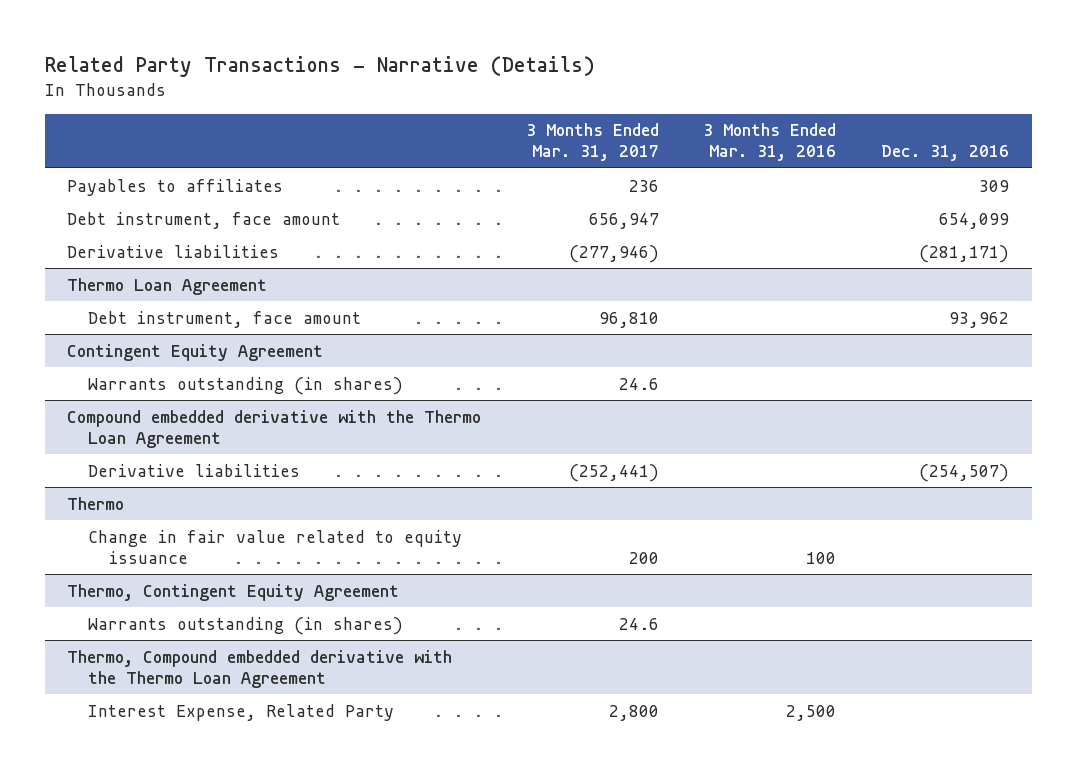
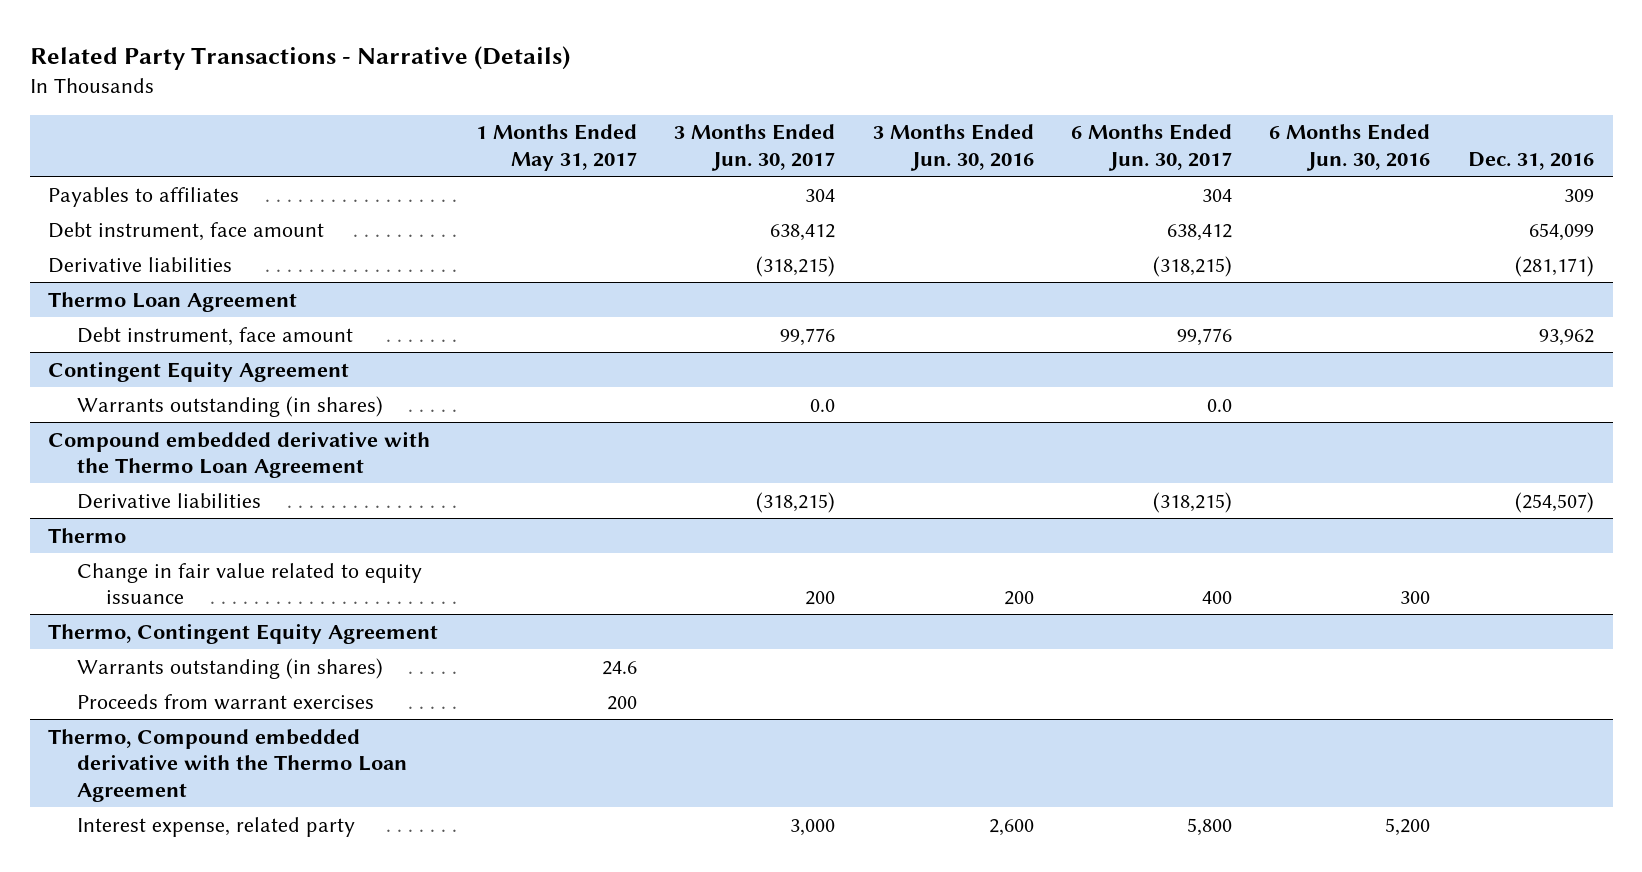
- | 3 Months Ended Mar. 31, 2017 | 3 Months Ended Mar. 31, 2016 | Dec. 31, 2016
+ | 1 Months Ended May 31, 2017 | 3 Months Ended Jun. 30, 2017 | 3 Months Ended Jun. 30, 2016 | 6 Months Ended Jun. 30, 2017 | 6 Months Ended Jun. 30, 2016 | Dec. 31, 2016
@ Thermo, Contingent Equity Agreement
+ Proceeds from warrant exercises | 200 | | | | |
@ Thermo, Compound embedded derivative with the Thermo Loan Agreement
- Interest Expense, Related Party | 2,800 | 2,500 |
+ Interest expense, related party | | 3,000 | 2,600 | 5,800 | 5,200 |

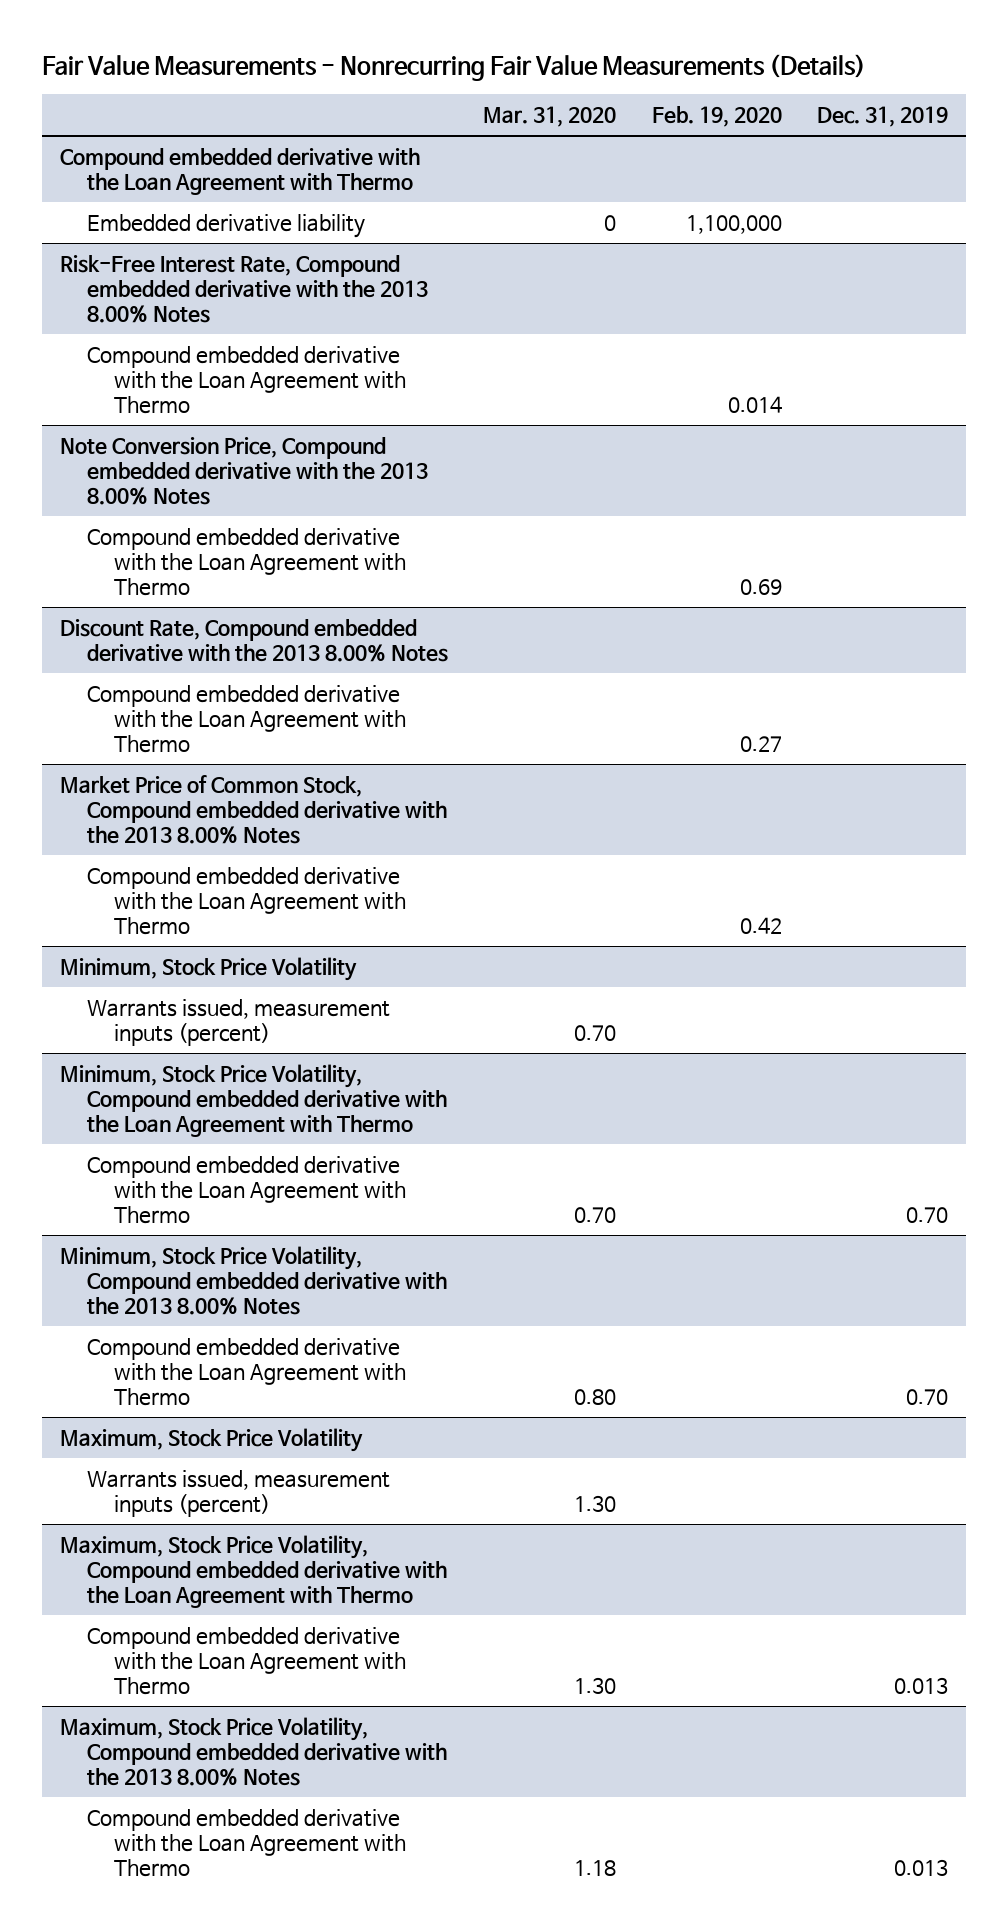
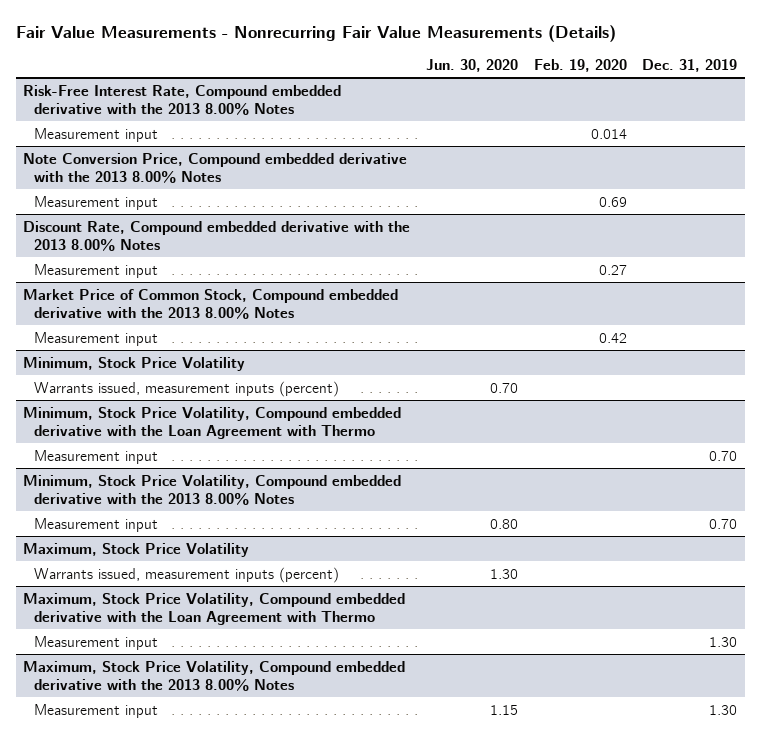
- | Mar. 31, 2020 | Feb. 19, 2020 | Dec. 31, 2019
+ | Jun. 30, 2020 | Feb. 19, 2020 | Dec. 31, 2019
- Compound embedded derivative with the Loan Agreement with Thermo
- Embedded derivative liability | 0 | 1,100,000 |
@ Risk-Free Interest Rate, Compound embedded derivative with the 2013 8.00% Notes
- Compound embedded derivative with the Loan Agreement with Thermo | | 0.014 |
+ Measurement input | | 0.014 |
@ Note Conversion Price, Compound embedded derivative with the 2013 8.00% Notes
- Compound embedded derivative with the Loan Agreement with Thermo | | 0.69 |
+ Measurement input | | 0.69 |
@ Discount Rate, Compound embedded derivative with the 2013 8.00% Notes
- Compound embedded derivative with the Loan Agreement with Thermo | | 0.27 |
+ Measurement input | | 0.27 |
@ Market Price of Common Stock, Compound embedded derivative with the 2013 8.00% Notes
- Compound embedded derivative with the Loan Agreement with Thermo | | 0.42 |
+ Measurement input | | 0.42 |
@ Minimum, Stock Price Volatility, Compound embedded derivative with the Loan Agreement with Thermo
- Compound embedded derivative with the Loan Agreement with Thermo | 0.70 | | 0.70
+ Measurement input | | | 0.70
@ Minimum, Stock Price Volatility, Compound embedded derivative with the 2013 8.00% Notes
- Compound embedded derivative with the Loan Agreement with Thermo | 0.80 | | 0.70
+ Measurement input | 0.80 | | 0.70
@ Maximum, Stock Price Volatility, Compound embedded derivative with the Loan Agreement with Thermo
- Compound embedded derivative with the Loan Agreement with Thermo | 1.30 | | 0.013
+ Measurement input | | | 1.30
@ Maximum, Stock Price Volatility, Compound embedded derivative with the 2013 8.00% Notes
- Compound embedded derivative with the Loan Agreement with Thermo | 1.18 | | 0.013
+ Measurement input | 1.15 | | 1.30

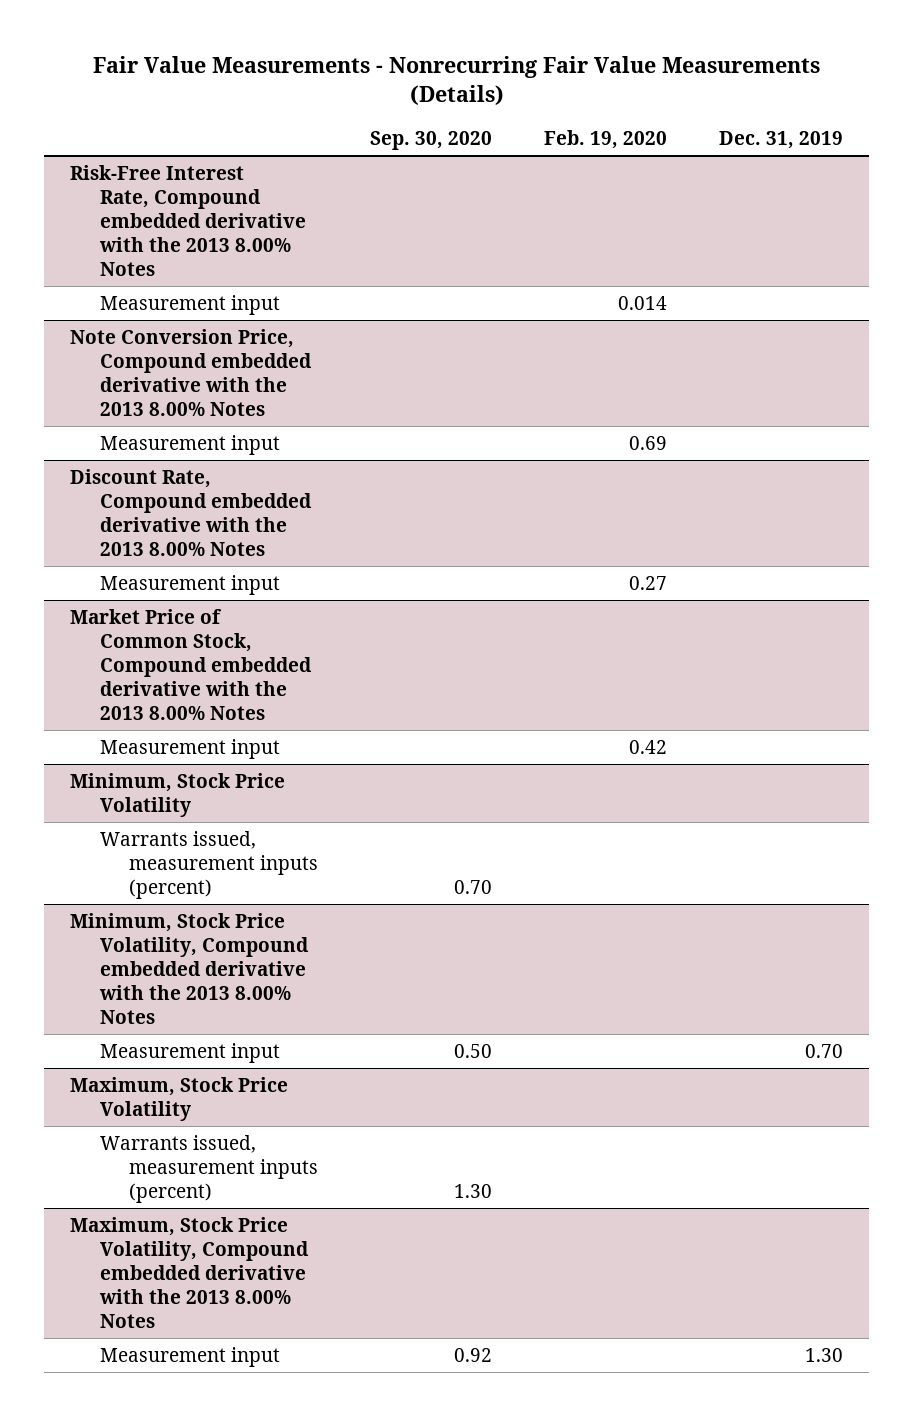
- | Jun. 30, 2020 | Feb. 19, 2020 | Dec. 31, 2019
+ | Sep. 30, 2020 | Feb. 19, 2020 | Dec. 31, 2019
- Minimum, Stock Price Volatility, Compound embedded derivative with the Loan Agreement with Thermo
- Measurement input | | | 0.70
- Maximum, Stock Price Volatility, Compound embedded derivative with the Loan Agreement with Thermo
- Measurement input | | | 1.30

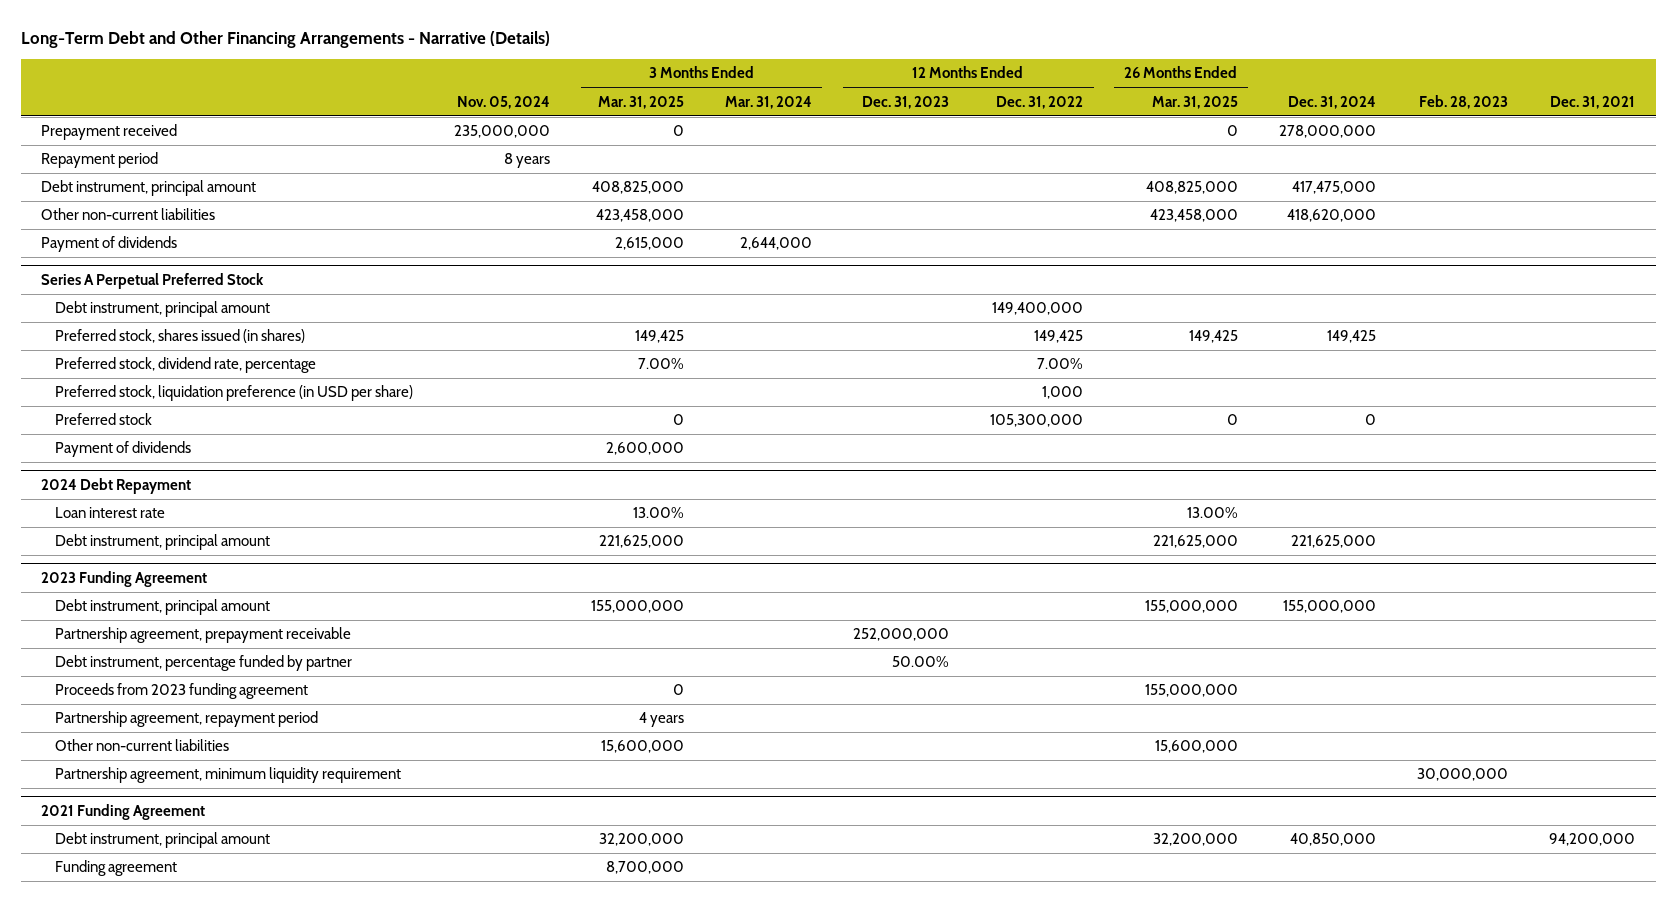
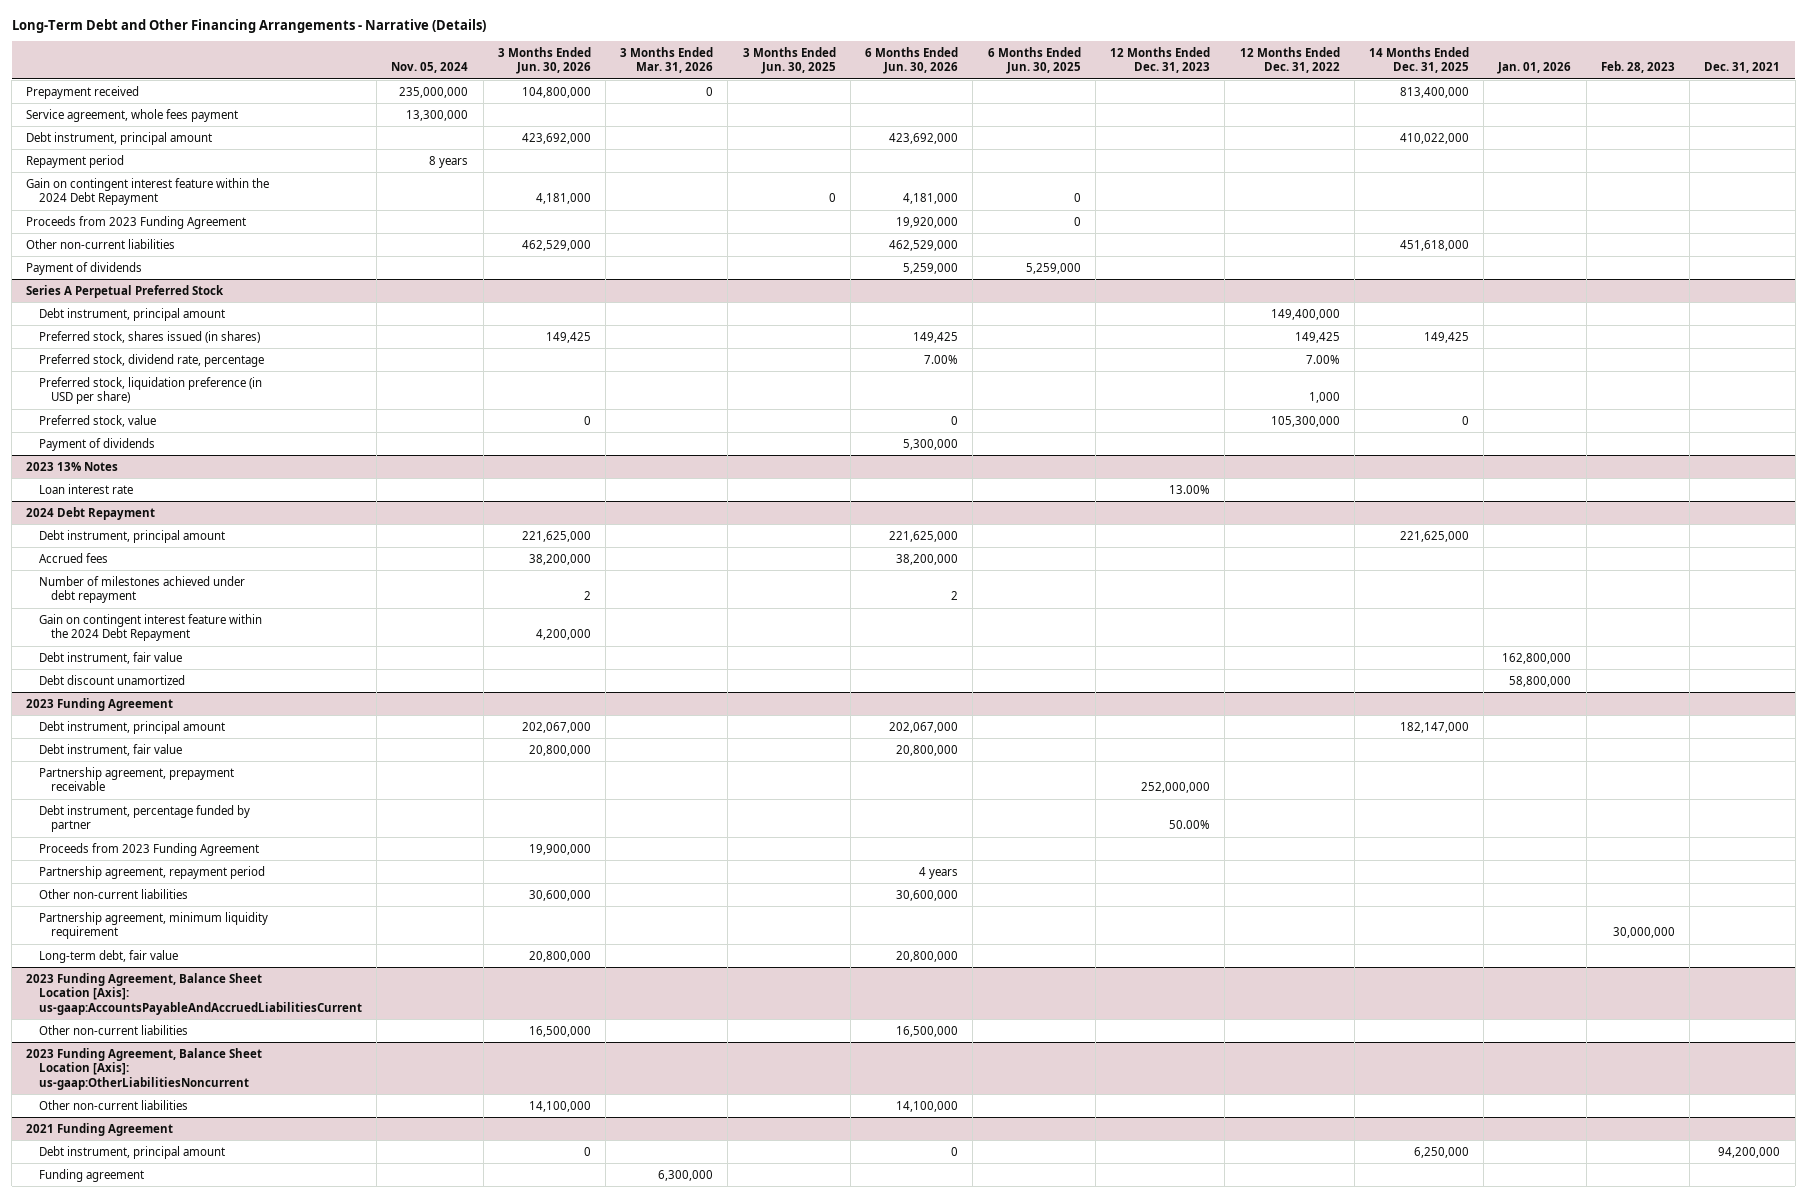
- | Nov. 05, 2024 | 3 Months Ended Mar. 31, 2025 | 3 Months Ended Mar. 31, 2024 | 12 Months Ended Dec. 31, 2023 | 12 Months Ended Dec. 31, 2022 | 26 Months Ended Mar. 31, 2025 | Dec. 31, 2024 | Feb. 28, 2023 | Dec. 31, 2021
+ | Nov. 05, 2024 | 3 Months Ended Jun. 30, 2026 | 3 Months Ended Mar. 31, 2026 | 3 Months Ended Jun. 30, 2025 | 6 Months Ended Jun. 30, 2026 | 6 Months Ended Jun. 30, 2025 | 12 Months Ended Dec. 31, 2023 | 12 Months Ended Dec. 31, 2022 | 14 Months Ended Dec. 31, 2025 | Jan. 01, 2026 | Feb. 28, 2023 | Dec. 31, 2021
+ Service agreement, whole fees payment | 13,300,000 | | | | | | | | | | |
moved down: Repayment period | 8 years | | | | | | | | | | |
+ Gain on contingent interest feature within the 2024 Debt Repayment | | 4,181,000 | | 0 | 4,181,000 | 0 | | | | | |
+ Proceeds from 2023 Funding Agreement | | | | | 19,920,000 | 0 | | | | | |
@ Series A Perpetual Preferred Stock
- Preferred stock | | 0 | | | 105,300,000 | 0 | 0 | |
+ Preferred stock, value | | 0 | | | 0 | | | 105,300,000 | 0 | | |
+ 2023 13% Notes
+ Loan interest rate | | | | | | | 13.00% | | | | |
@ 2024 Debt Repayment
- Loan interest rate | | 13.00% | | | | 13.00% | | |
+ Accrued fees | | 38,200,000 | | | 38,200,000 | | | | | | |
+ Number of milestones achieved under debt repayment | | 2 | | | 2 | | | | | | |
+ Gain on contingent interest feature within the 2024 Debt Repayment | | 4,200,000 | | | | | | | | | |
+ Debt instrument, fair value | | | | | | | | | | 162,800,000 | |
+ Debt discount unamortized | | | | | | | | | | 58,800,000 | |
@ 2023 Funding Agreement
+ Debt instrument, fair value | | 20,800,000 | | | 20,800,000 | | | | | | |
- Proceeds from 2023 funding agreement | | 0 | | | | 155,000,000 | | |
+ Proceeds from 2023 Funding Agreement | | 19,900,000 | | | | | | | | | |
+ Long-term debt, fair value | | 20,800,000 | | | 20,800,000 | | | | | | |
+ 2023 Funding Agreement, Balance Sheet Location [Axis]: us-gaap:AccountsPayableAndAccruedLiabilitiesCurrent
+ Other non-current liabilities | | 16,500,000 | | | 16,500,000 | | | | | | |
+ 2023 Funding Agreement, Balance Sheet Location [Axis]: us-gaap:OtherLiabilitiesNoncurrent
+ Other non-current liabilities | | 14,100,000 | | | 14,100,000 | | | | | | |

